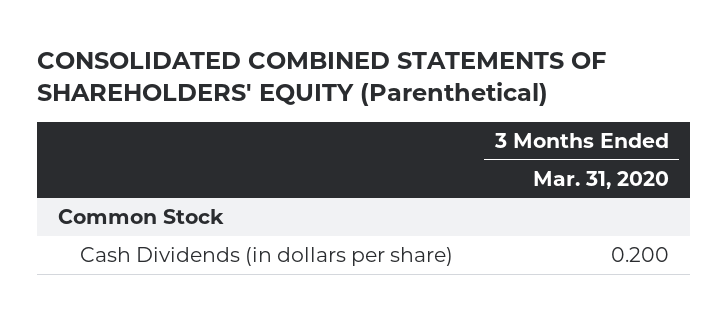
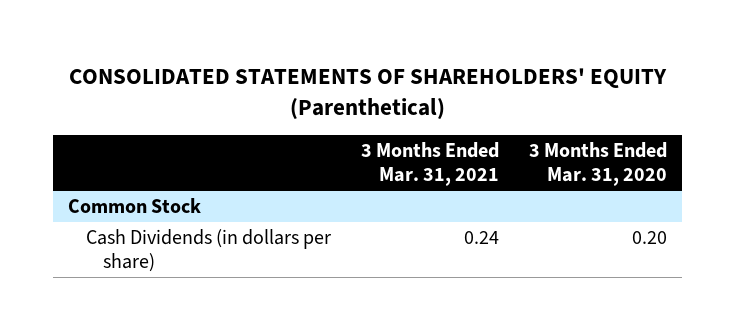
- CONSOLIDATED COMBINED STATEMENTS OF SHAREHOLDERS' EQUITY (Parenthetical)
+ CONSOLIDATED STATEMENTS OF SHAREHOLDERS' EQUITY (Parenthetical)
- | 3 Months Ended Mar. 31, 2020
+ | 3 Months Ended Mar. 31, 2021 | 3 Months Ended Mar. 31, 2020
- Cash Dividends (in dollars per share) | 0.200
+ Cash Dividends (in dollars per share) | 0.24 | 0.20

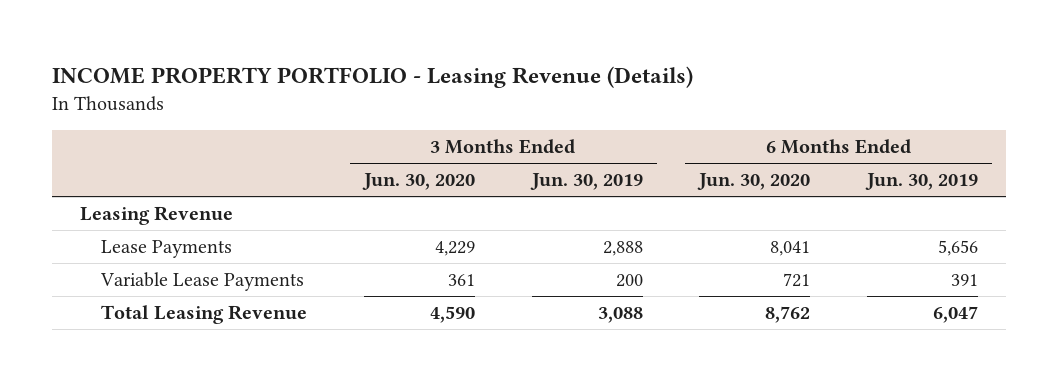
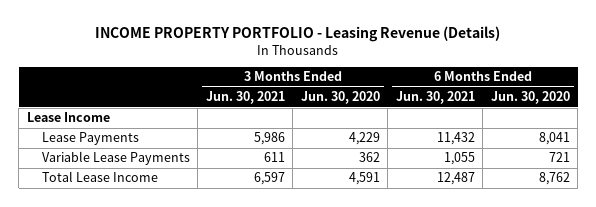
- | 3 Months Ended Jun. 30, 2020 | 3 Months Ended Jun. 30, 2019 | 6 Months Ended Jun. 30, 2020 | 6 Months Ended Jun. 30, 2019
+ | 3 Months Ended Jun. 30, 2021 | 3 Months Ended Jun. 30, 2020 | 6 Months Ended Jun. 30, 2021 | 6 Months Ended Jun. 30, 2020
- Leasing Revenue
+ Lease Income
- Variable Lease Payments | 361 | 200 | 721 | 391
- Total Leasing Revenue | 4,590 | 3,088 | 8,762 | 6,047
+ Variable Lease Payments | 611 | 362 | 1,055 | 721
+ Total Lease Income | 6,597 | 4,591 | 12,487 | 8,762

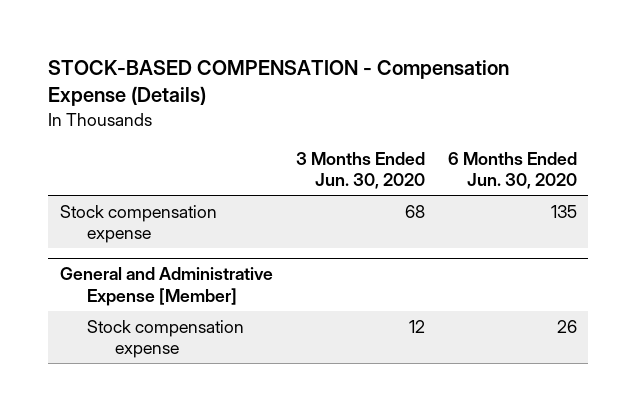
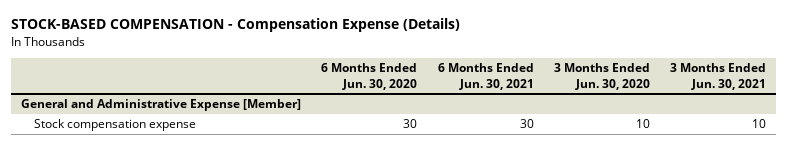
- | 3 Months Ended Jun. 30, 2020 | 6 Months Ended Jun. 30, 2020
+ | 6 Months Ended Jun. 30, 2020 | 6 Months Ended Jun. 30, 2021 | 3 Months Ended Jun. 30, 2020 | 3 Months Ended Jun. 30, 2021
- Stock compensation expense | 68 | 135
@ General and Administrative Expense [Member]
- Stock compensation expense | 12 | 26
+ Stock compensation expense | 30 | 30 | 10 | 10

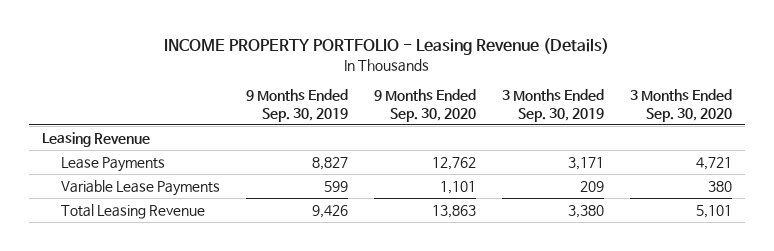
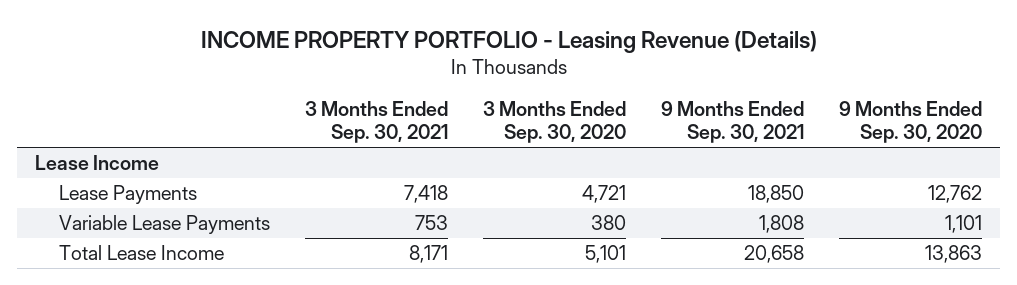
- | 9 Months Ended Sep. 30, 2019 | 9 Months Ended Sep. 30, 2020 | 3 Months Ended Sep. 30, 2019 | 3 Months Ended Sep. 30, 2020
+ | 3 Months Ended Sep. 30, 2021 | 3 Months Ended Sep. 30, 2020 | 9 Months Ended Sep. 30, 2021 | 9 Months Ended Sep. 30, 2020
- Leasing Revenue
+ Lease Income
- Total Leasing Revenue | 9,426 | 13,863 | 3,380 | 5,101
+ Total Lease Income | 8,171 | 5,101 | 20,658 | 13,863

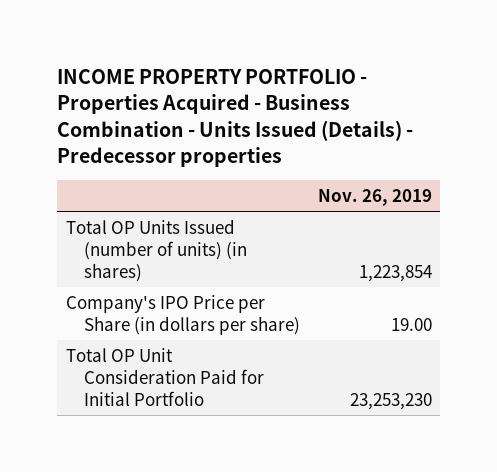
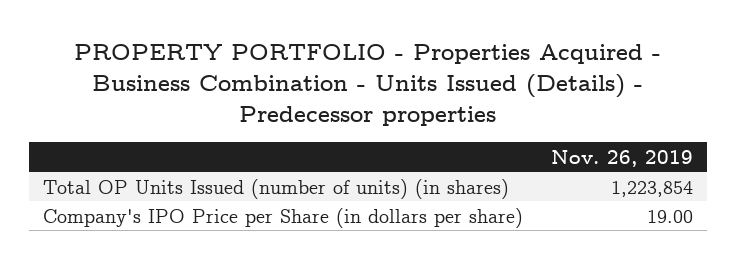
- INCOME PROPERTY PORTFOLIO - Properties Acquired - Business Combination - Units Issued (Details) - Predecessor properties
+ PROPERTY PORTFOLIO - Properties Acquired - Business Combination - Units Issued (Details) - Predecessor properties
- Total OP Unit Consideration Paid for Initial Portfolio | 23,253,230

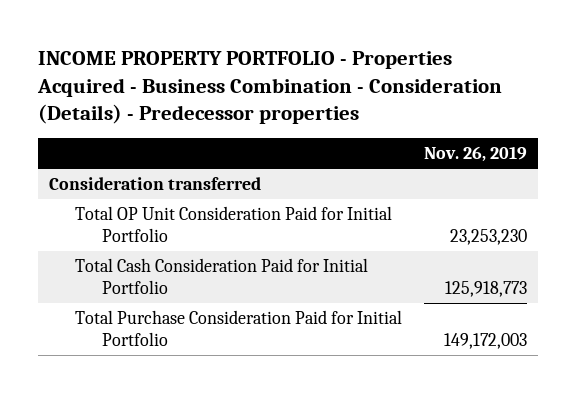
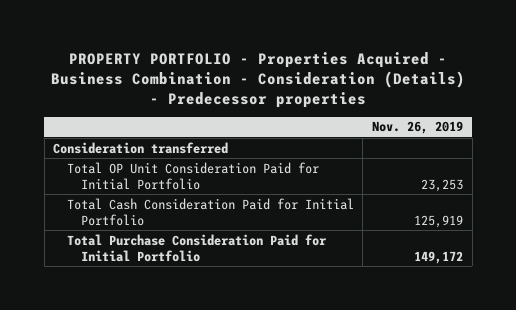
- INCOME PROPERTY PORTFOLIO - Properties Acquired - Business Combination - Consideration (Details) - Predecessor properties
+ PROPERTY PORTFOLIO - Properties Acquired - Business Combination - Consideration (Details) - Predecessor properties
- Total OP Unit Consideration Paid for Initial Portfolio | 23,253,230
- Total Cash Consideration Paid for Initial Portfolio | 125,918,773
- Total Purchase Consideration Paid for Initial Portfolio | 149,172,003
+ Total OP Unit Consideration Paid for Initial Portfolio | 23,253
+ Total Cash Consideration Paid for Initial Portfolio | 125,919
+ Total Purchase Consideration Paid for Initial Portfolio | 149,172

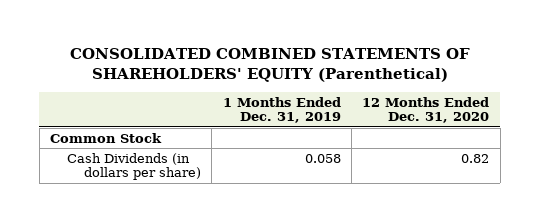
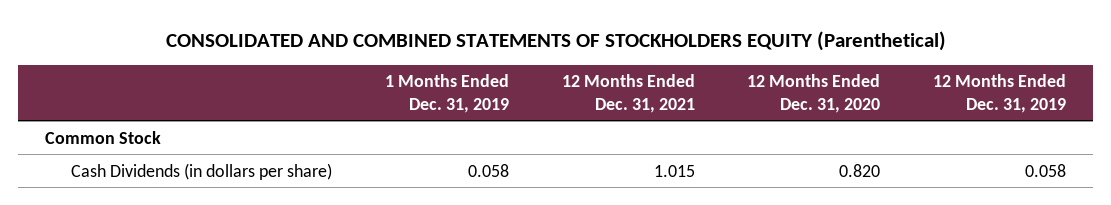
- CONSOLIDATED COMBINED STATEMENTS OF SHAREHOLDERS' EQUITY (Parenthetical)
+ CONSOLIDATED AND COMBINED STATEMENTS OF STOCKHOLDERS EQUITY (Parenthetical)
- | 1 Months Ended Dec. 31, 2019 | 12 Months Ended Dec. 31, 2020
+ | 1 Months Ended Dec. 31, 2019 | 12 Months Ended Dec. 31, 2021 | 12 Months Ended Dec. 31, 2020 | 12 Months Ended Dec. 31, 2019
- Cash Dividends (in dollars per share) | 0.058 | 0.82
+ Cash Dividends (in dollars per share) | 0.058 | 1.015 | 0.820 | 0.058

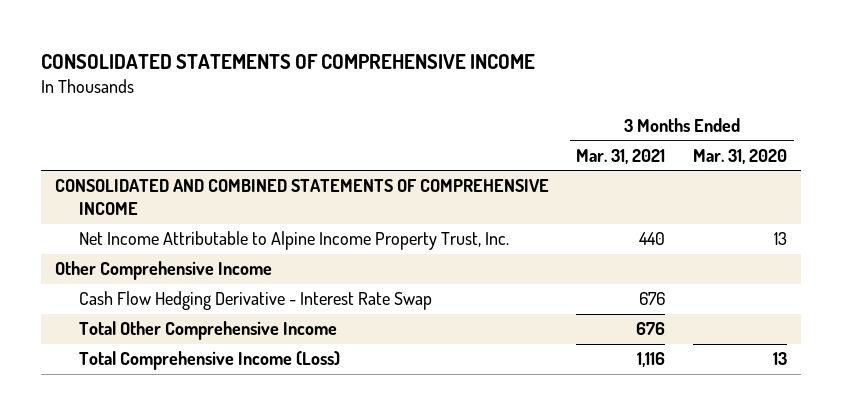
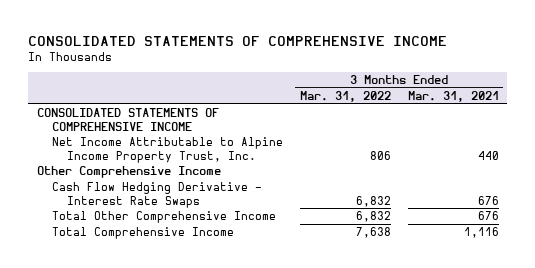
- | 3 Months Ended Mar. 31, 2021 | 3 Months Ended Mar. 31, 2020
+ | 3 Months Ended Mar. 31, 2022 | 3 Months Ended Mar. 31, 2021
- CONSOLIDATED AND COMBINED STATEMENTS OF COMPREHENSIVE INCOME
+ CONSOLIDATED STATEMENTS OF COMPREHENSIVE INCOME
- Cash Flow Hedging Derivative - Interest Rate Swap | 676 |
+ Cash Flow Hedging Derivative - Interest Rate Swaps | 6,832 | 676
- Total Comprehensive Income (Loss) | 1,116 | 13
+ Total Comprehensive Income | 7,638 | 1,116

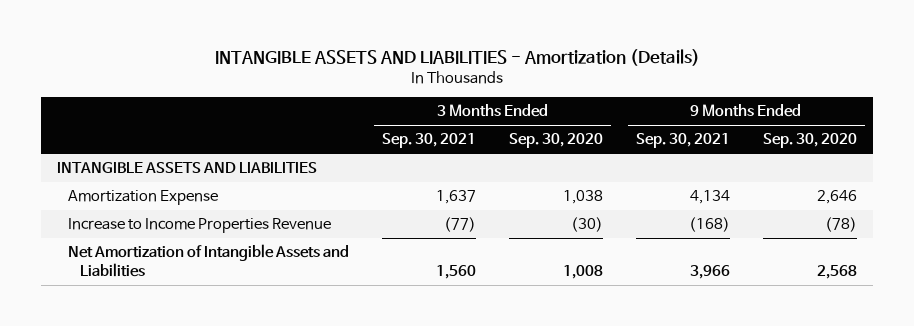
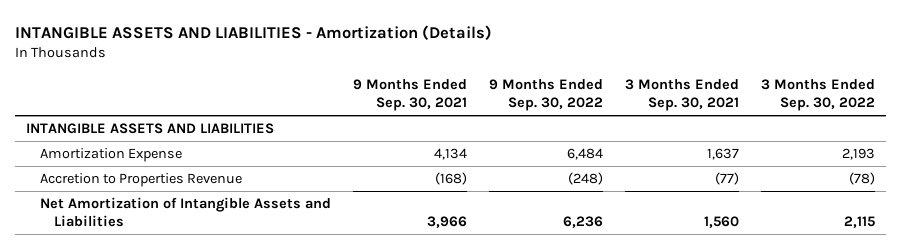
- | 3 Months Ended Sep. 30, 2021 | 3 Months Ended Sep. 30, 2020 | 9 Months Ended Sep. 30, 2021 | 9 Months Ended Sep. 30, 2020
+ | 9 Months Ended Sep. 30, 2021 | 9 Months Ended Sep. 30, 2022 | 3 Months Ended Sep. 30, 2021 | 3 Months Ended Sep. 30, 2022
- Increase to Income Properties Revenue | (77) | (30) | (168) | (78)
+ Accretion to Properties Revenue | (168) | (248) | (77) | (78)

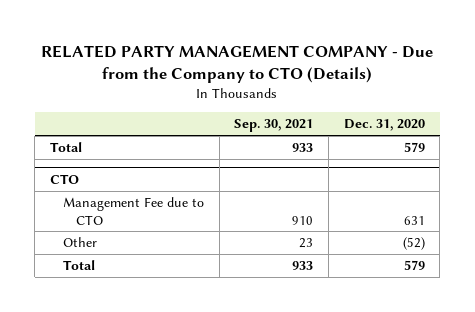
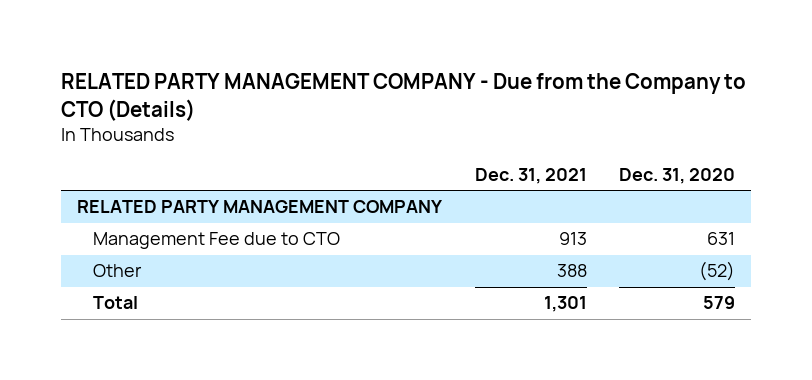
- | Sep. 30, 2021 | Dec. 31, 2020
+ | Dec. 31, 2021 | Dec. 31, 2020
- Total | 933 | 579
- CTO
+ RELATED PARTY MANAGEMENT COMPANY

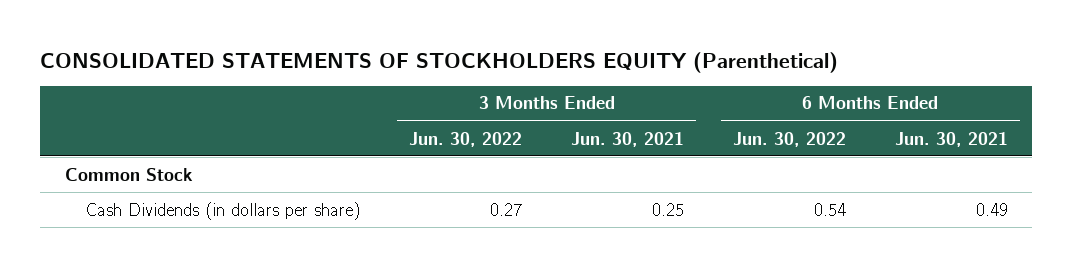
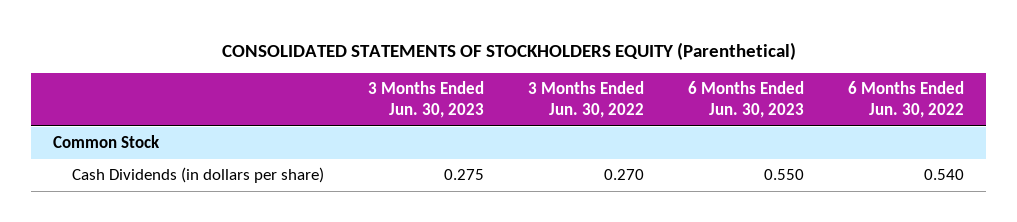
- | 3 Months Ended Jun. 30, 2022 | 3 Months Ended Jun. 30, 2021 | 6 Months Ended Jun. 30, 2022 | 6 Months Ended Jun. 30, 2021
+ | 3 Months Ended Jun. 30, 2023 | 3 Months Ended Jun. 30, 2022 | 6 Months Ended Jun. 30, 2023 | 6 Months Ended Jun. 30, 2022
- Cash Dividends (in dollars per share) | 0.27 | 0.25 | 0.54 | 0.49
+ Cash Dividends (in dollars per share) | 0.275 | 0.270 | 0.550 | 0.540

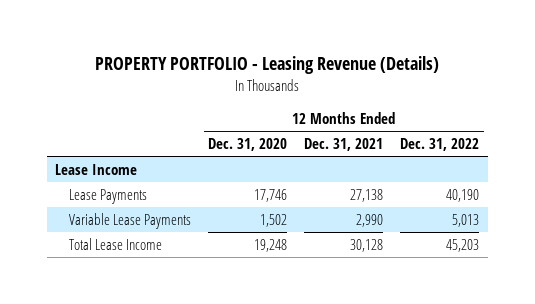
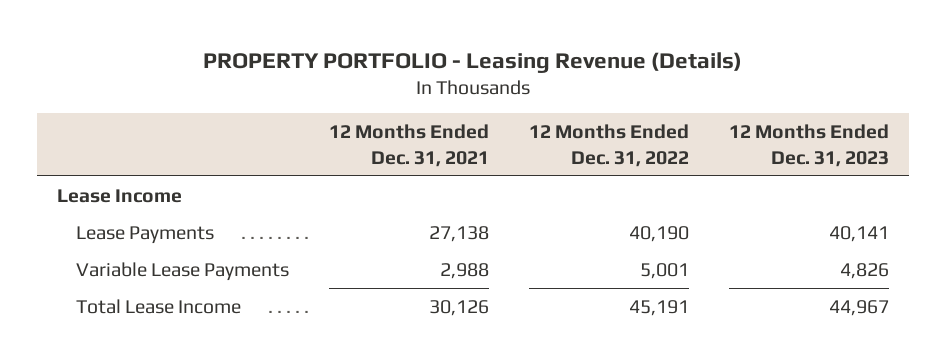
- | 12 Months Ended Dec. 31, 2020 | 12 Months Ended Dec. 31, 2021 | 12 Months Ended Dec. 31, 2022
+ | 12 Months Ended Dec. 31, 2021 | 12 Months Ended Dec. 31, 2022 | 12 Months Ended Dec. 31, 2023
- Variable Lease Payments | 1,502 | 2,990 | 5,013
- Total Lease Income | 19,248 | 30,128 | 45,203
+ Variable Lease Payments | 2,988 | 5,001 | 4,826
+ Total Lease Income | 30,126 | 45,191 | 44,967

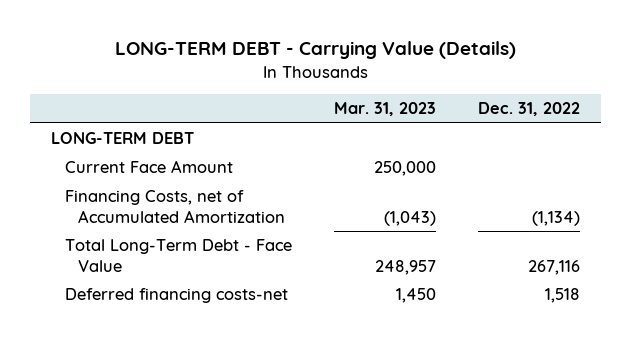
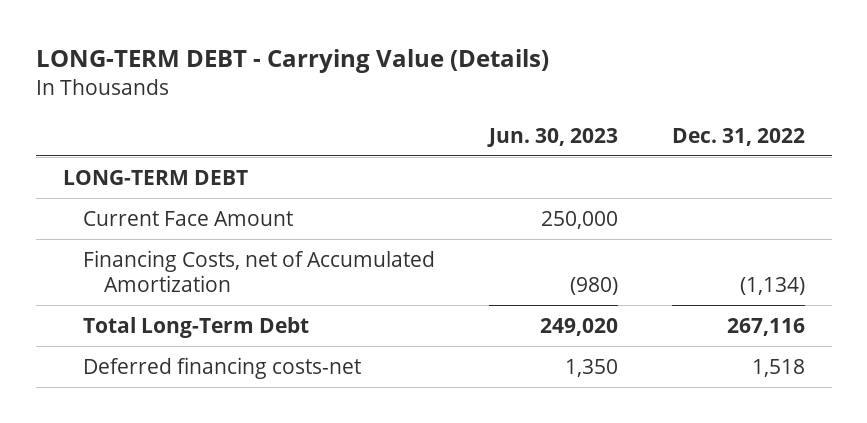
- | Mar. 31, 2023 | Dec. 31, 2022
+ | Jun. 30, 2023 | Dec. 31, 2022
- Total Long-Term Debt - Face Value | 248,957 | 267,116
+ Total Long-Term Debt | 249,020 | 267,116

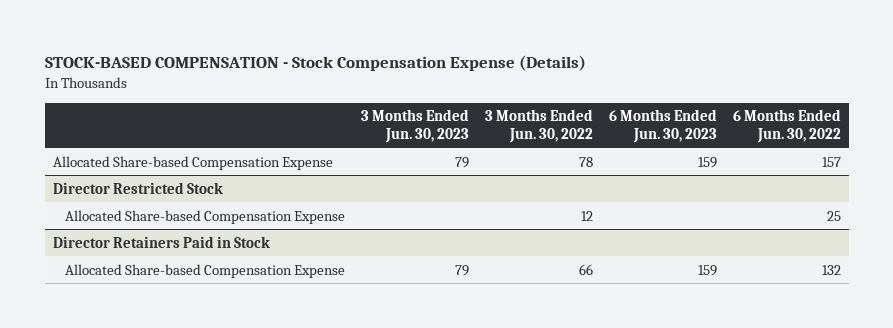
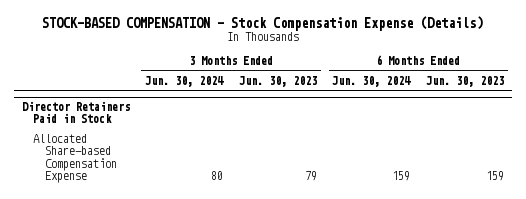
- | 3 Months Ended Jun. 30, 2023 | 3 Months Ended Jun. 30, 2022 | 6 Months Ended Jun. 30, 2023 | 6 Months Ended Jun. 30, 2022
+ | 3 Months Ended Jun. 30, 2024 | 3 Months Ended Jun. 30, 2023 | 6 Months Ended Jun. 30, 2024 | 6 Months Ended Jun. 30, 2023
- Allocated Share-based Compensation Expense | 79 | 78 | 159 | 157
- Director Restricted Stock
- Allocated Share-based Compensation Expense | | 12 | | 25

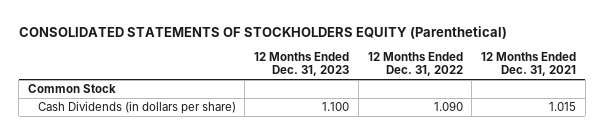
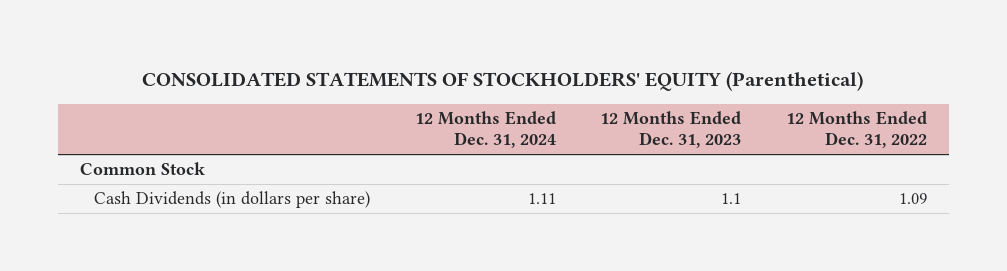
- CONSOLIDATED STATEMENTS OF STOCKHOLDERS EQUITY (Parenthetical)
+ CONSOLIDATED STATEMENTS OF STOCKHOLDERS' EQUITY (Parenthetical)
- | 12 Months Ended Dec. 31, 2023 | 12 Months Ended Dec. 31, 2022 | 12 Months Ended Dec. 31, 2021
+ | 12 Months Ended Dec. 31, 2024 | 12 Months Ended Dec. 31, 2023 | 12 Months Ended Dec. 31, 2022
- Cash Dividends (in dollars per share) | 1.100 | 1.090 | 1.015
+ Cash Dividends (in dollars per share) | 1.11 | 1.1 | 1.09

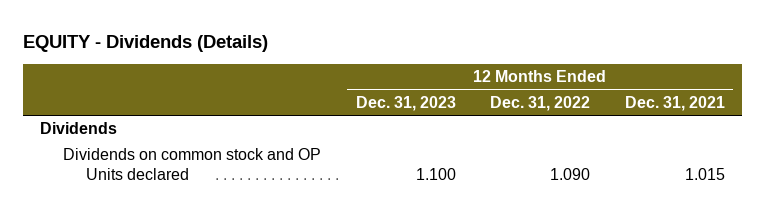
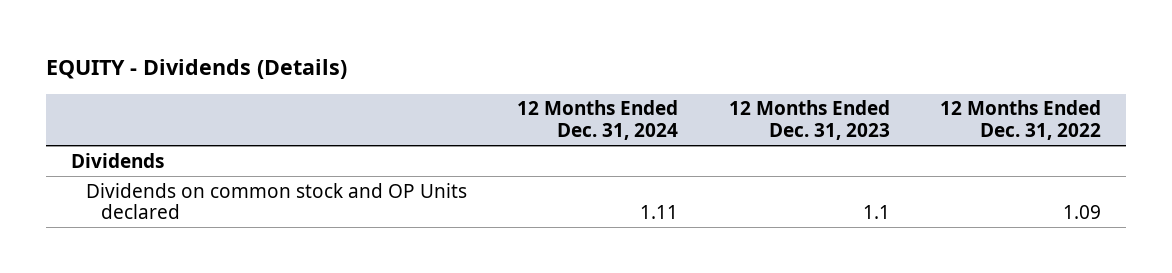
- | 12 Months Ended Dec. 31, 2023 | 12 Months Ended Dec. 31, 2022 | 12 Months Ended Dec. 31, 2021
+ | 12 Months Ended Dec. 31, 2024 | 12 Months Ended Dec. 31, 2023 | 12 Months Ended Dec. 31, 2022
- Dividends on common stock and OP Units declared | 1.100 | 1.090 | 1.015
+ Dividends on common stock and OP Units declared | 1.11 | 1.1 | 1.09

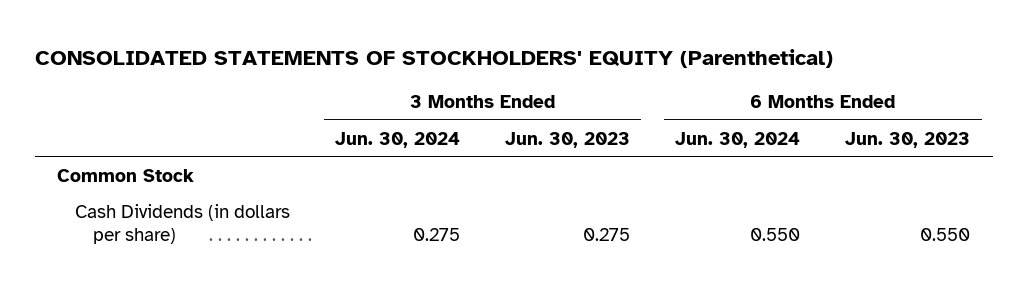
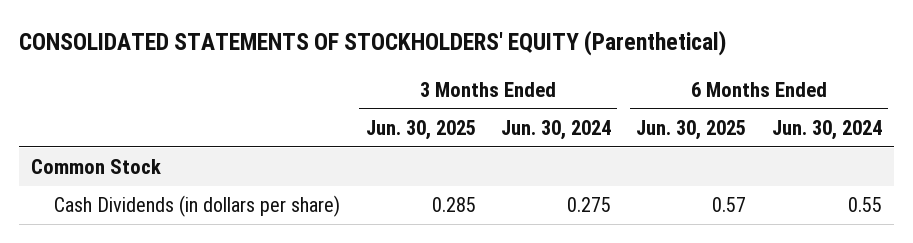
- | 3 Months Ended Jun. 30, 2024 | 3 Months Ended Jun. 30, 2023 | 6 Months Ended Jun. 30, 2024 | 6 Months Ended Jun. 30, 2023
+ | 3 Months Ended Jun. 30, 2025 | 3 Months Ended Jun. 30, 2024 | 6 Months Ended Jun. 30, 2025 | 6 Months Ended Jun. 30, 2024
- Cash Dividends (in dollars per share) | 0.275 | 0.275 | 0.550 | 0.550
+ Cash Dividends (in dollars per share) | 0.285 | 0.275 | 0.57 | 0.55

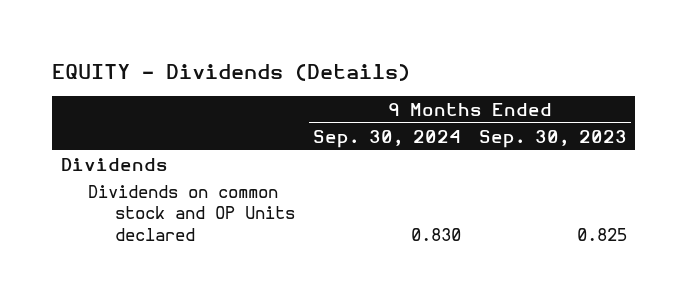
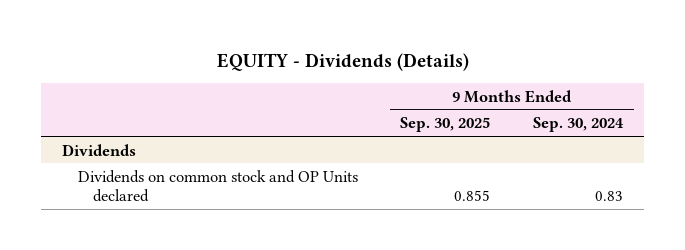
- | 9 Months Ended Sep. 30, 2024 | 9 Months Ended Sep. 30, 2023
+ | 9 Months Ended Sep. 30, 2025 | 9 Months Ended Sep. 30, 2024
- Dividends on common stock and OP Units declared | 0.830 | 0.825
+ Dividends on common stock and OP Units declared | 0.855 | 0.83

